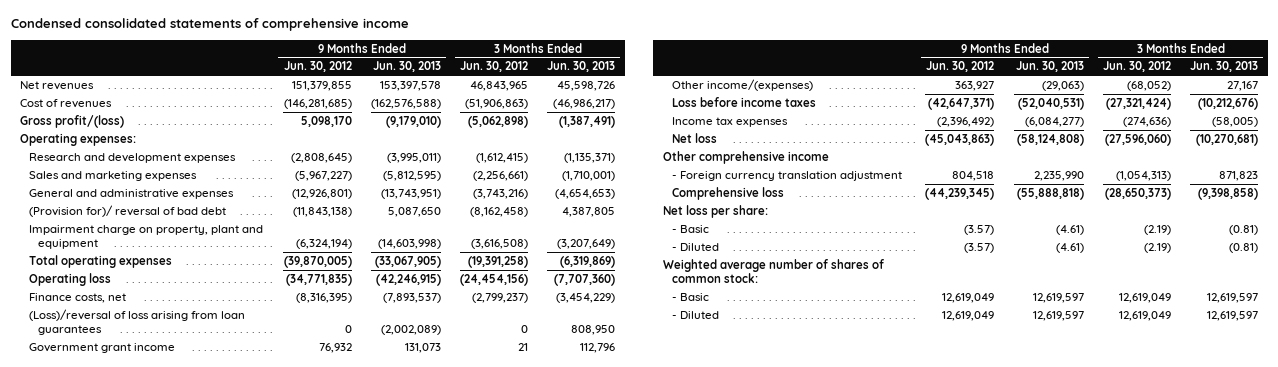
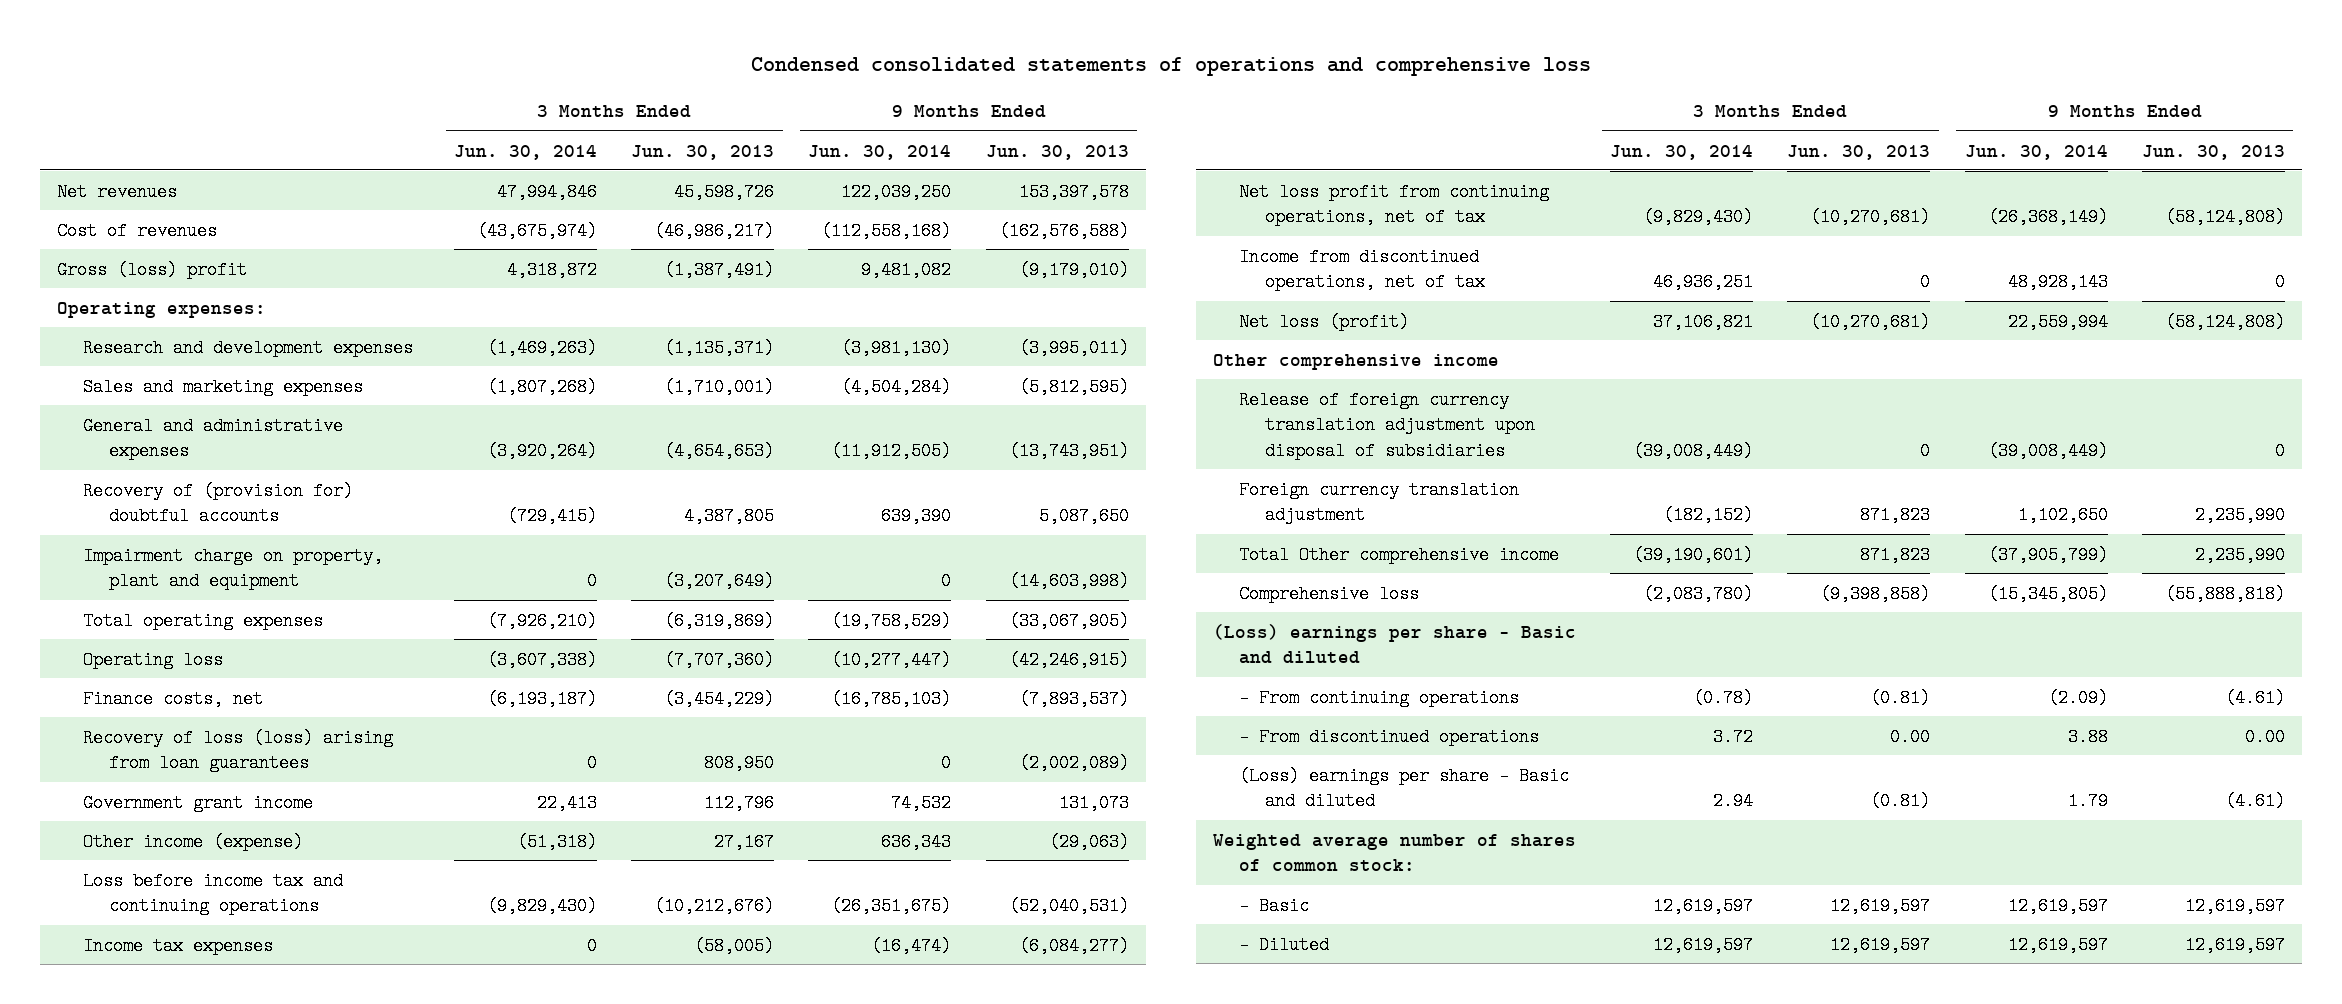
- Condensed consolidated statements of comprehensive income
+ Condensed consolidated statements of operations and comprehensive loss
- | 9 Months Ended Jun. 30, 2012 | 9 Months Ended Jun. 30, 2013 | 3 Months Ended Jun. 30, 2012 | 3 Months Ended Jun. 30, 2013
+ | 3 Months Ended Jun. 30, 2014 | 3 Months Ended Jun. 30, 2013 | 9 Months Ended Jun. 30, 2014 | 9 Months Ended Jun. 30, 2013
- Gross profit/(loss) | 5,098,170 | (9,179,010) | (5,062,898) | (1,387,491)
+ Gross (loss) profit | 4,318,872 | (1,387,491) | 9,481,082 | (9,179,010)
- (Provision for)/ reversal of bad debt | (11,843,138) | 5,087,650 | (8,162,458) | 4,387,805
+ Recovery of (provision for) doubtful accounts | (729,415) | 4,387,805 | 639,390 | 5,087,650
- (Loss)/reversal of loss arising from loan guarantees | 0 | (2,002,089) | 0 | 808,950
+ Recovery of loss (loss) arising from loan guarantees | 0 | 808,950 | 0 | (2,002,089)
- Other income/(expenses) | 363,927 | (29,063) | (68,052) | 27,167
- Loss before income taxes | (42,647,371) | (52,040,531) | (27,321,424) | (10,212,676)
+ Other income (expense) | (51,318) | 27,167 | 636,343 | (29,063)
+ Loss before income tax and continuing operations | (9,829,430) | (10,212,676) | (26,351,675) | (52,040,531)
- Net loss | (45,043,863) | (58,124,808) | (27,596,060) | (10,270,681)
+ Net loss profit from continuing operations, net of tax | (9,829,430) | (10,270,681) | (26,368,149) | (58,124,808)
+ Income from discontinued operations, net of tax | 46,936,251 | 0 | 48,928,143 | 0
+ Net loss (profit) | 37,106,821 | (10,270,681) | 22,559,994 | (58,124,808)
- - Foreign currency translation adjustment | 804,518 | 2,235,990 | (1,054,313) | 871,823
+ Release of foreign currency translation adjustment upon disposal of subsidiaries | (39,008,449) | 0 | (39,008,449) | 0
+ Foreign currency translation adjustment | (182,152) | 871,823 | 1,102,650 | 2,235,990
+ Total Other comprehensive income | (39,190,601) | 871,823 | (37,905,799) | 2,235,990
- Net loss per share:
- - Basic | (3.57) | (4.61) | (2.19) | (0.81)
- - Diluted | (3.57) | (4.61) | (2.19) | (0.81)
+ (Loss) earnings per share - Basic and diluted
+ - From continuing operations | (0.78) | (0.81) | (2.09) | (4.61)
+ - From discontinued operations | 3.72 | 0.00 | 3.88 | 0.00
+ (Loss) earnings per share - Basic and diluted | 2.94 | (0.81) | 1.79 | (4.61)

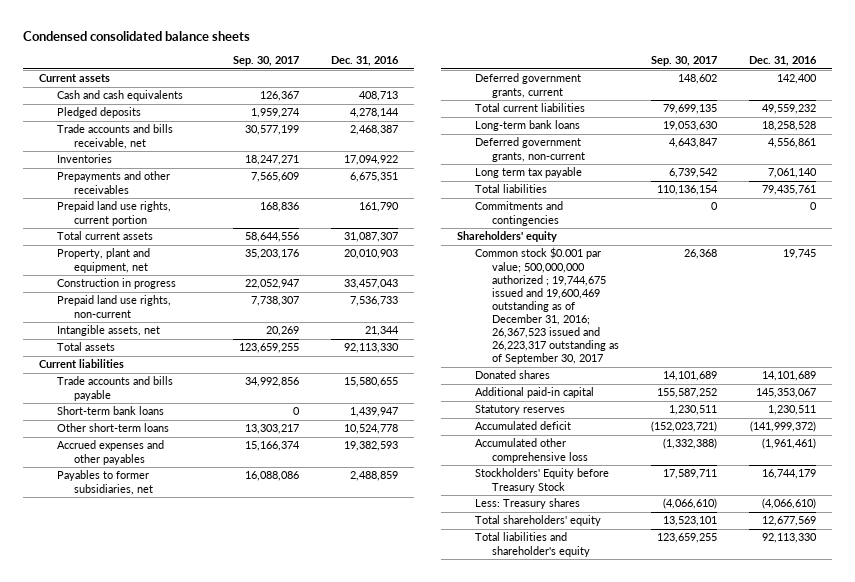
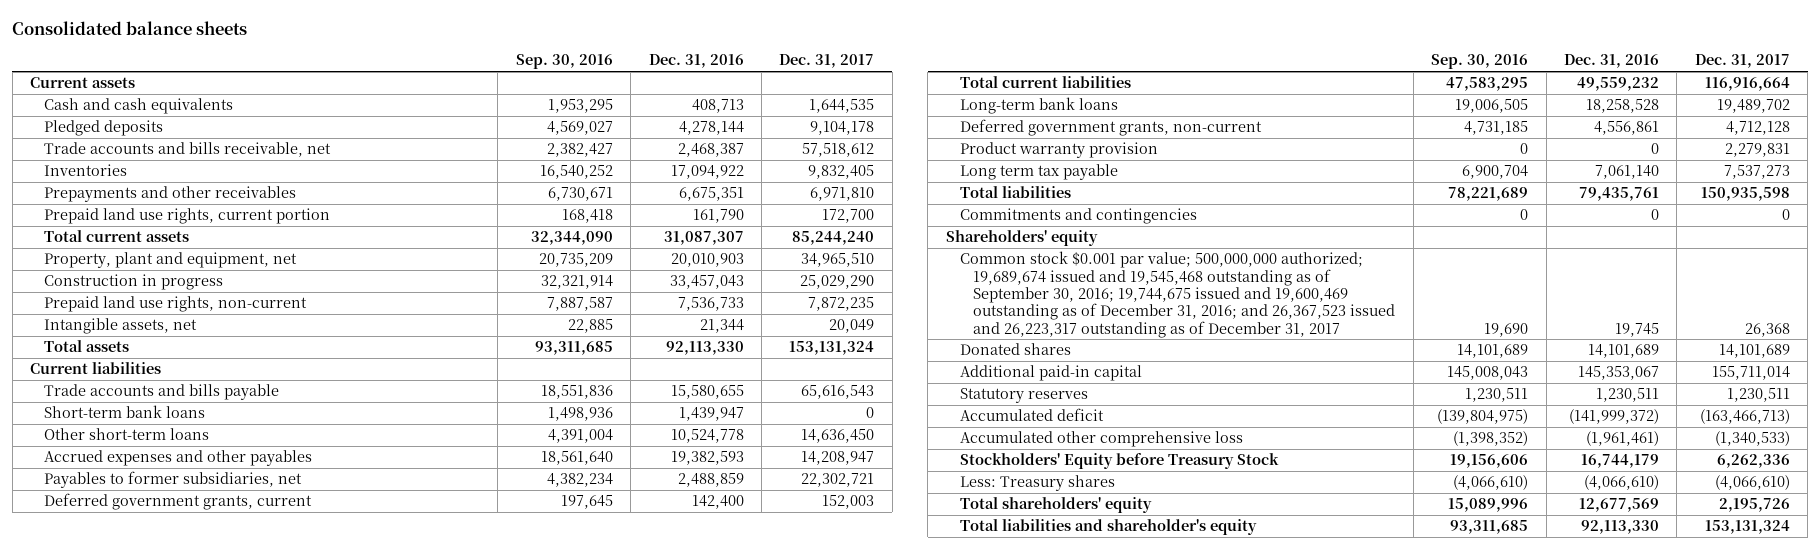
- Condensed consolidated balance sheets
+ Consolidated balance sheets
- | Sep. 30, 2017 | Dec. 31, 2016
+ | Sep. 30, 2016 | Dec. 31, 2016 | Dec. 31, 2017
+ Product warranty provision | 0 | 0 | 2,279,831
- Common stock $0.001 par value; 500,000,000 authorized ; 19,744,675 issued and 19,600,469 outstanding as of December 31, 2016; 26,367,523 issued and 26,223,317 outstanding as of September 30, 2017 | 26,368 | 19,745
+ Common stock $0.001 par value; 500,000,000 authorized; 19,689,674 issued and 19,545,468 outstanding as of September 30, 2016; 19,744,675 issued and 19,600,469 outstanding as of December 31, 2016; and 26,367,523 issued and 26,223,317 outstanding as of December 31, 2017 | 19,690 | 19,745 | 26,368

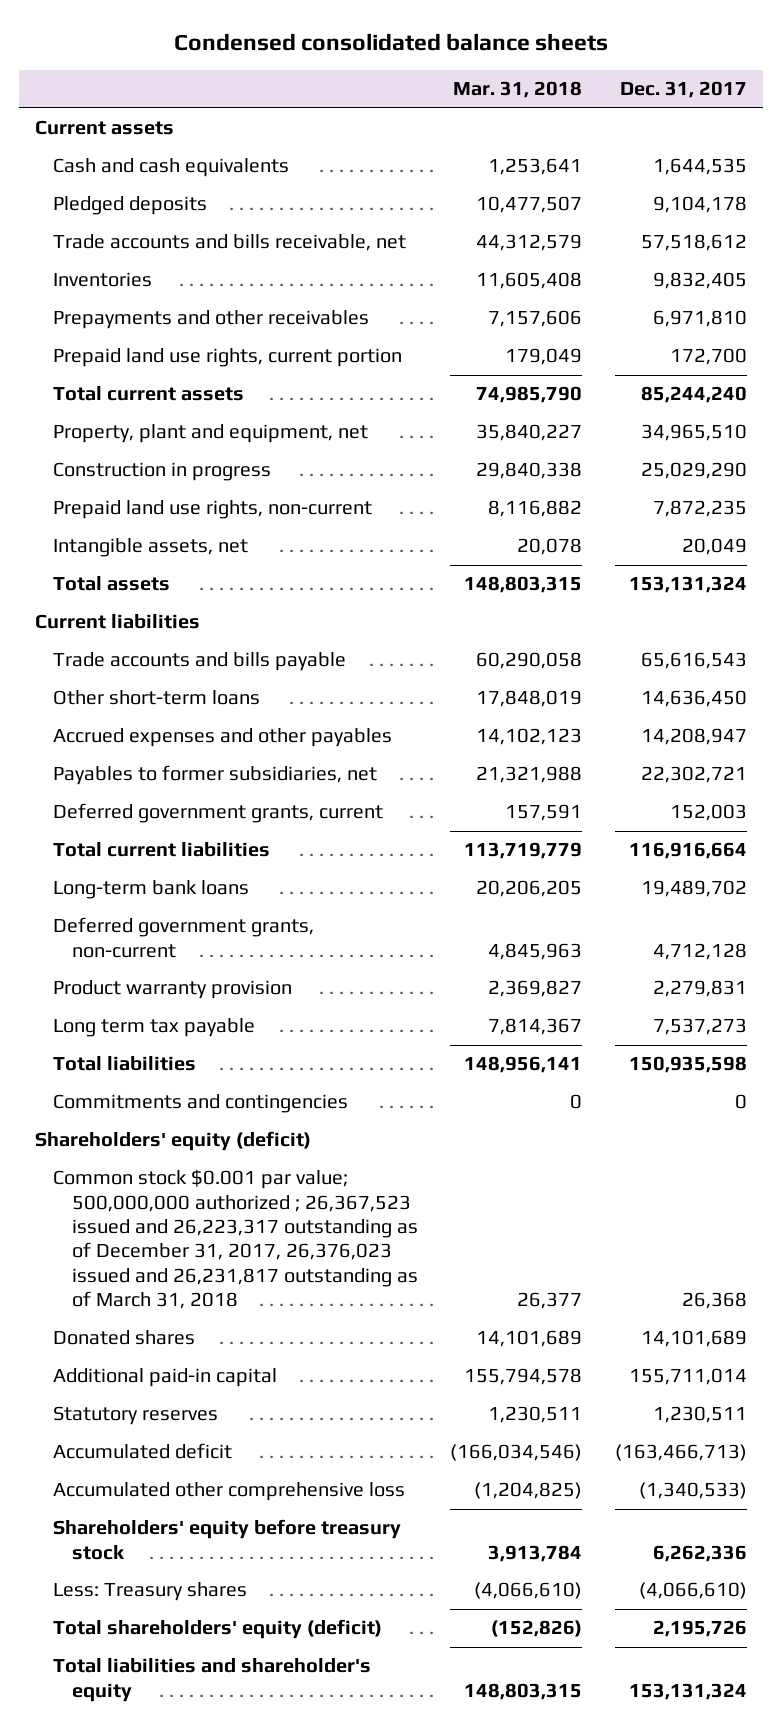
- Consolidated balance sheets
+ Condensed consolidated balance sheets
- | Sep. 30, 2016 | Dec. 31, 2016 | Dec. 31, 2017
+ | Mar. 31, 2018 | Dec. 31, 2017
- Short-term bank loans | 1,498,936 | 1,439,947 | 0
- Shareholders' equity
- Common stock $0.001 par value; 500,000,000 authorized; 19,689,674 issued and 19,545,468 outstanding as of September 30, 2016; 19,744,675 issued and 19,600,469 outstanding as of December 31, 2016; and 26,367,523 issued and 26,223,317 outstanding as of December 31, 2017 | 19,690 | 19,745 | 26,368
+ Shareholders' equity (deficit)
+ Common stock $0.001 par value; 500,000,000 authorized ; 26,367,523 issued and 26,223,317 outstanding as of December 31, 2017, 26,376,023 issued and 26,231,817 outstanding as of March 31, 2018 | 26,377 | 26,368
- Stockholders' Equity before Treasury Stock | 19,156,606 | 16,744,179 | 6,262,336
+ Shareholders' equity before treasury stock | 3,913,784 | 6,262,336
- Total shareholders' equity | 15,089,996 | 12,677,569 | 2,195,726
+ Total shareholders' equity (deficit) | (152,826) | 2,195,726

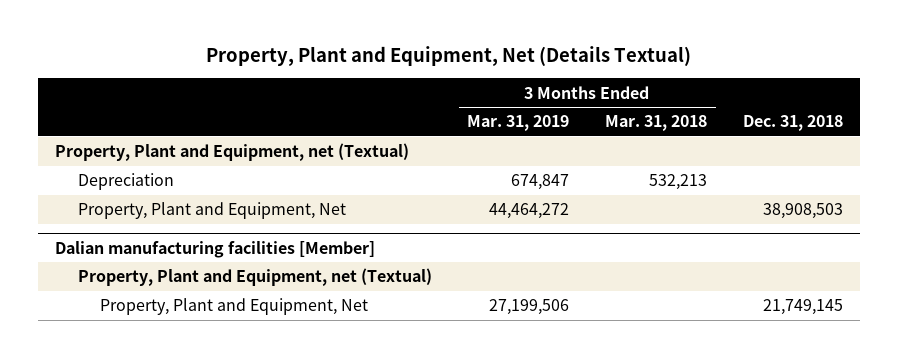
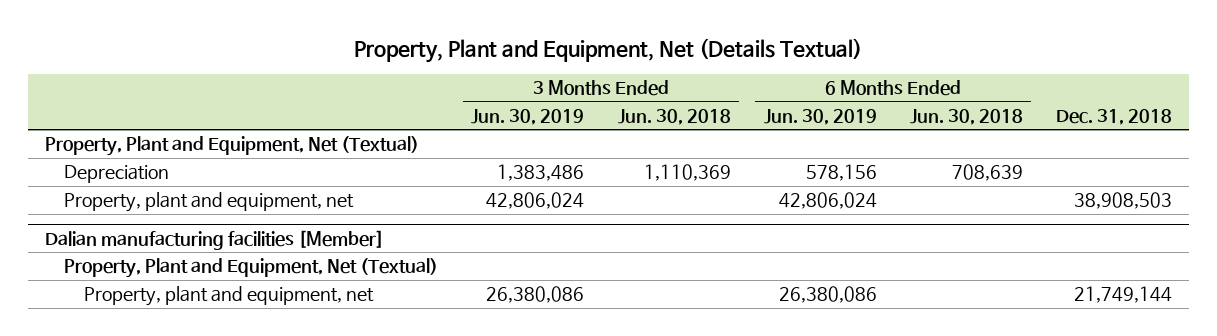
- | 3 Months Ended Mar. 31, 2019 | 3 Months Ended Mar. 31, 2018 | Dec. 31, 2018
+ | 3 Months Ended Jun. 30, 2019 | 3 Months Ended Jun. 30, 2018 | 6 Months Ended Jun. 30, 2019 | 6 Months Ended Jun. 30, 2018 | Dec. 31, 2018
- Property, Plant and Equipment, net (Textual)
+ Property, Plant and Equipment, Net (Textual)
- Property, Plant and Equipment, Net | 44,464,272 | | 38,908,503
+ Property, plant and equipment, net | 42,806,024 | | 42,806,024 | | 38,908,503
@ Dalian manufacturing facilities [Member]
- Property, Plant and Equipment, net (Textual)
- Property, Plant and Equipment, Net | 27,199,506 | | 21,749,145
+ Property, Plant and Equipment, Net (Textual)
+ Property, plant and equipment, net | 26,380,086 | | 26,380,086 | | 21,749,144

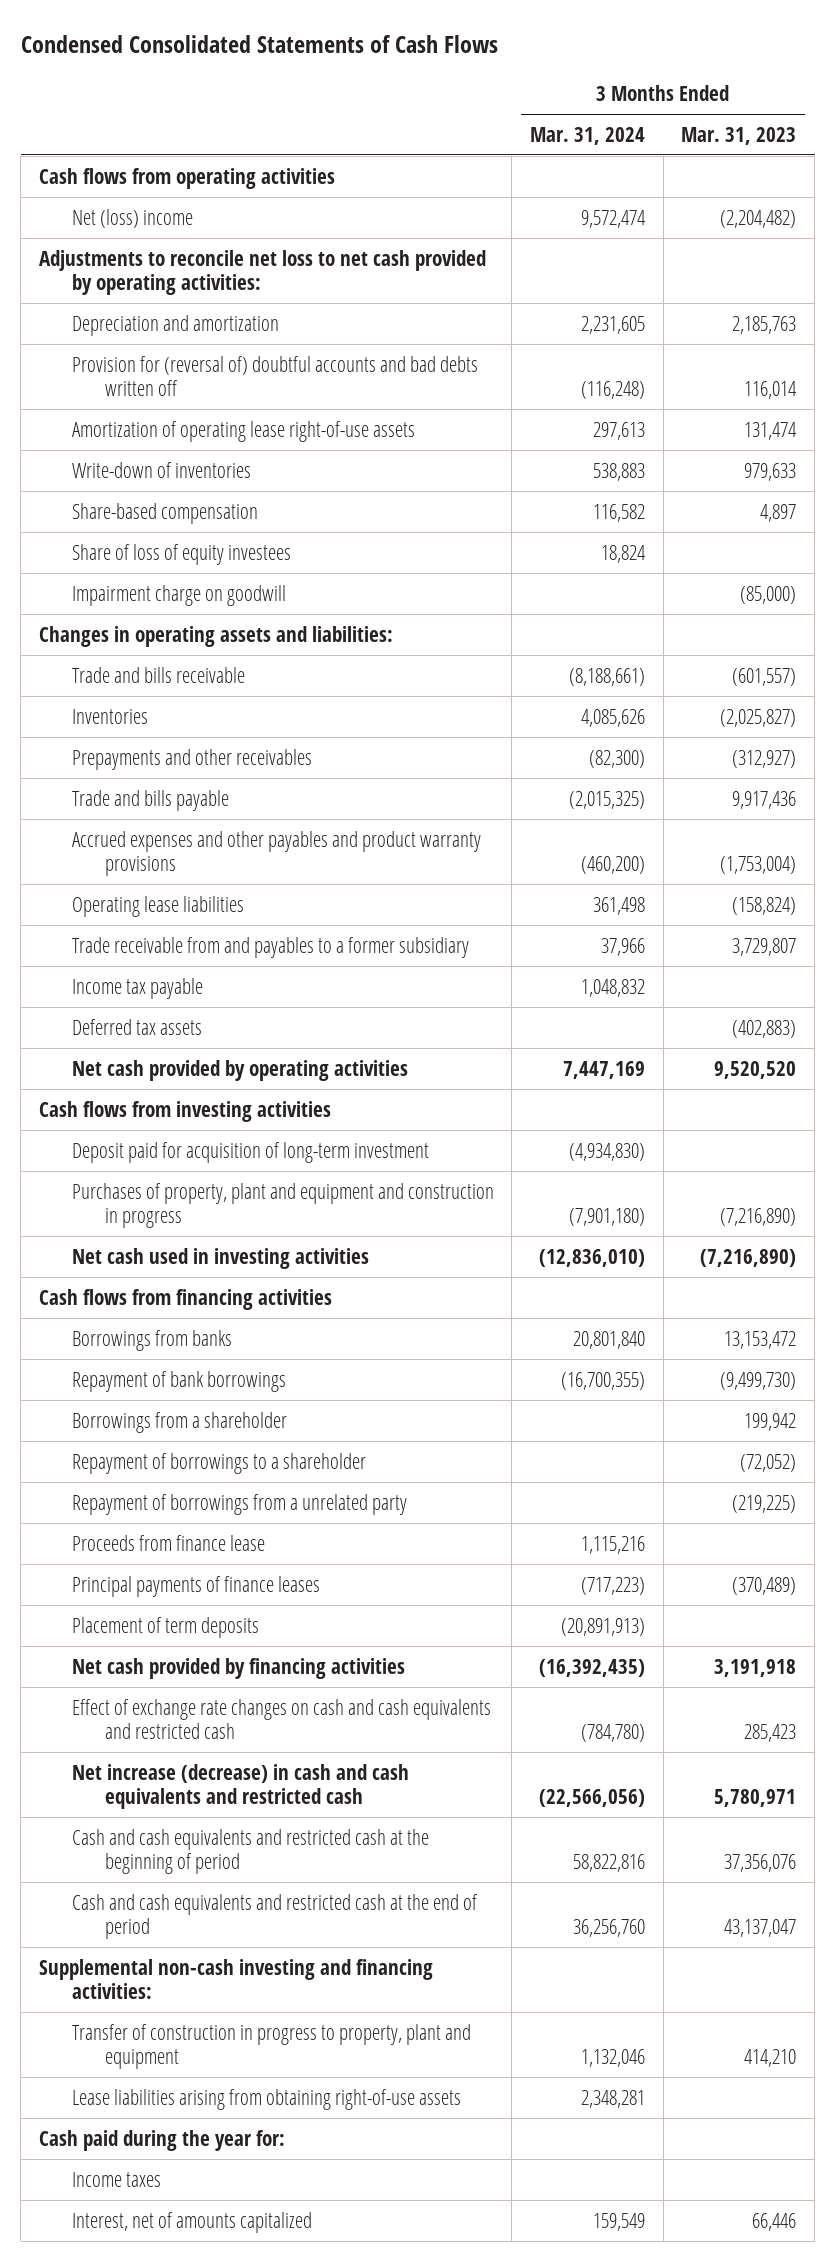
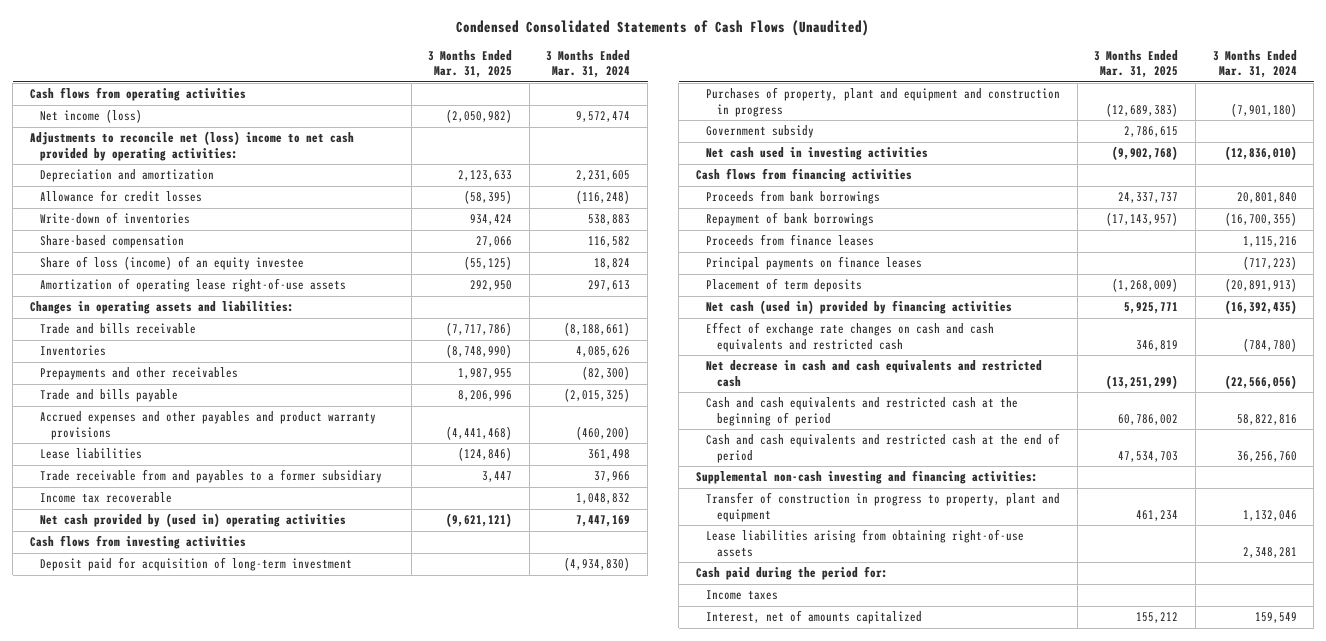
- Condensed Consolidated Statements of Cash Flows
+ Condensed Consolidated Statements of Cash Flows (Unaudited)
- | 3 Months Ended Mar. 31, 2024 | 3 Months Ended Mar. 31, 2023
+ | 3 Months Ended Mar. 31, 2025 | 3 Months Ended Mar. 31, 2024
- Net (loss) income | 9,572,474 | (2,204,482)
- Adjustments to reconcile net loss to net cash provided by operating activities:
+ Net income (loss) | (2,050,982) | 9,572,474
+ Adjustments to reconcile net (loss) income to net cash provided by operating activities:
- Provision for (reversal of) doubtful accounts and bad debts written off | (116,248) | 116,014
+ Allowance for credit losses | (58,395) | (116,248)
- Share of loss of equity investees | 18,824 |
- Impairment charge on goodwill | | (85,000)
+ Share of loss (income) of an equity investee | (55,125) | 18,824
moved down: Amortization of operating lease right-of-use assets | 292,950 | 297,613
- Operating lease liabilities | 361,498 | (158,824)
+ Lease liabilities | (124,846) | 361,498
- Income tax payable | 1,048,832 |
- Deferred tax assets | | (402,883)
- Net cash provided by operating activities | 7,447,169 | 9,520,520
+ Income tax recoverable | | 1,048,832
+ Net cash provided by (used in) operating activities | (9,621,121) | 7,447,169
+ Government subsidy | 2,786,615 |
- Borrowings from banks | 20,801,840 | 13,153,472
+ Proceeds from bank borrowings | 24,337,737 | 20,801,840
- Borrowings from a shareholder | | 199,942
- Repayment of borrowings to a shareholder | | (72,052)
- Repayment of borrowings from a unrelated party | | (219,225)
- Proceeds from finance lease | 1,115,216 |
- Principal payments of finance leases | (717,223) | (370,489)
+ Proceeds from finance leases | | 1,115,216
+ Principal payments on finance leases | | (717,223)
- Net cash provided by financing activities | (16,392,435) | 3,191,918
+ Net cash (used in) provided by financing activities | 5,925,771 | (16,392,435)
- Net increase (decrease) in cash and cash equivalents and restricted cash | (22,566,056) | 5,780,971
+ Net decrease in cash and cash equivalents and restricted cash | (13,251,299) | (22,566,056)
- Cash paid during the year for:
+ Cash paid during the period for:

